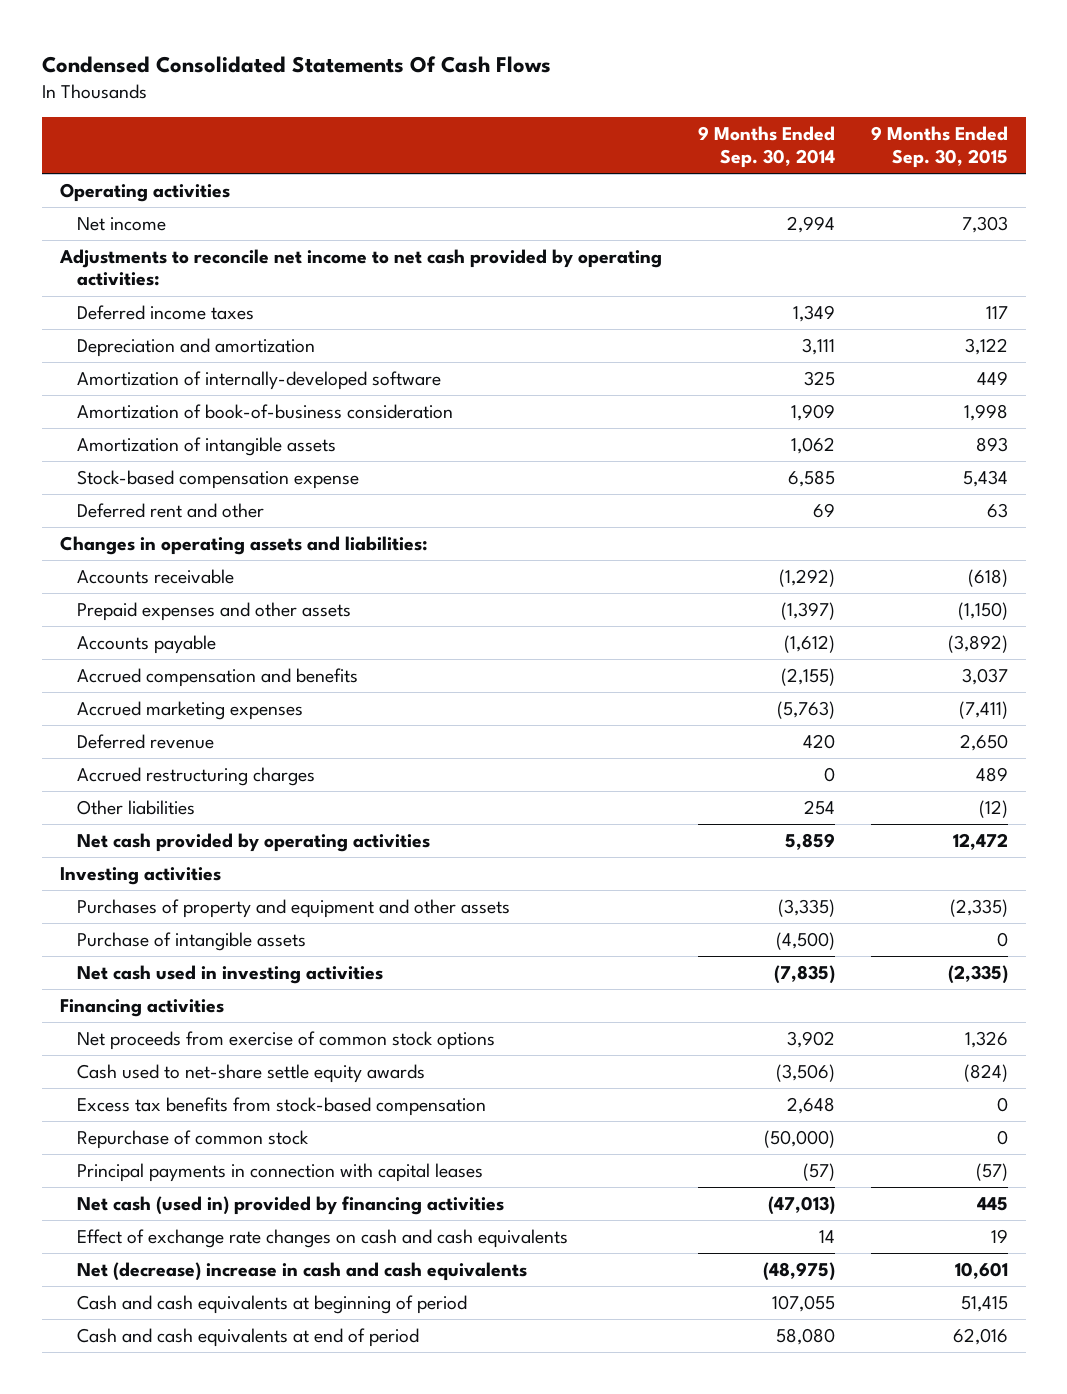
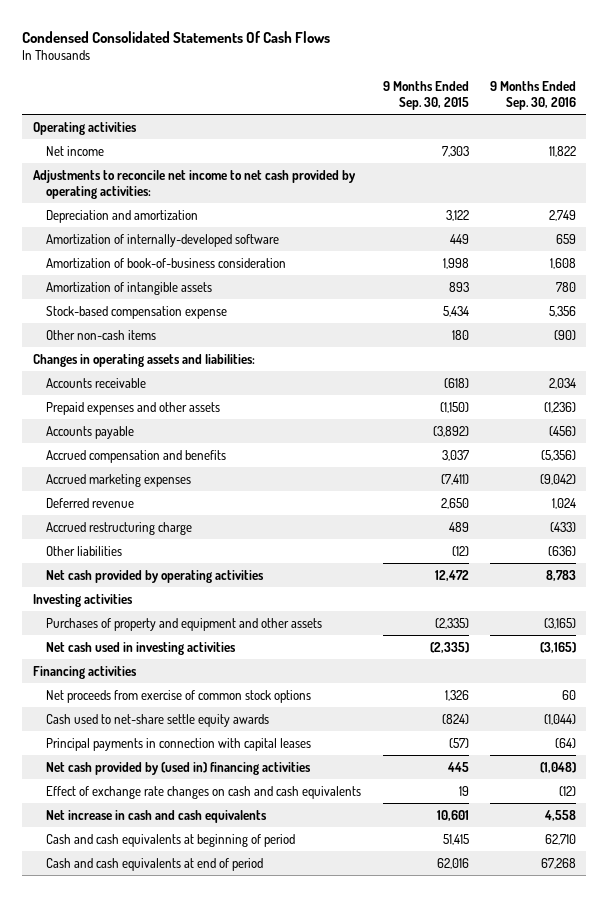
- | 9 Months Ended Sep. 30, 2014 | 9 Months Ended Sep. 30, 2015
+ | 9 Months Ended Sep. 30, 2015 | 9 Months Ended Sep. 30, 2016
- Deferred income taxes | 1,349 | 117
- Deferred rent and other | 69 | 63
+ Other non-cash items | 180 | (90)
- Accrued restructuring charges | 0 | 489
+ Accrued restructuring charge | 489 | (433)
- Purchase of intangible assets | (4,500) | 0
- Excess tax benefits from stock-based compensation | 2,648 | 0
- Repurchase of common stock | (50,000) | 0
- Net cash (used in) provided by financing activities | (47,013) | 445
+ Net cash provided by (used in) financing activities | 445 | (1,048)
- Net (decrease) increase in cash and cash equivalents | (48,975) | 10,601
+ Net increase in cash and cash equivalents | 10,601 | 4,558

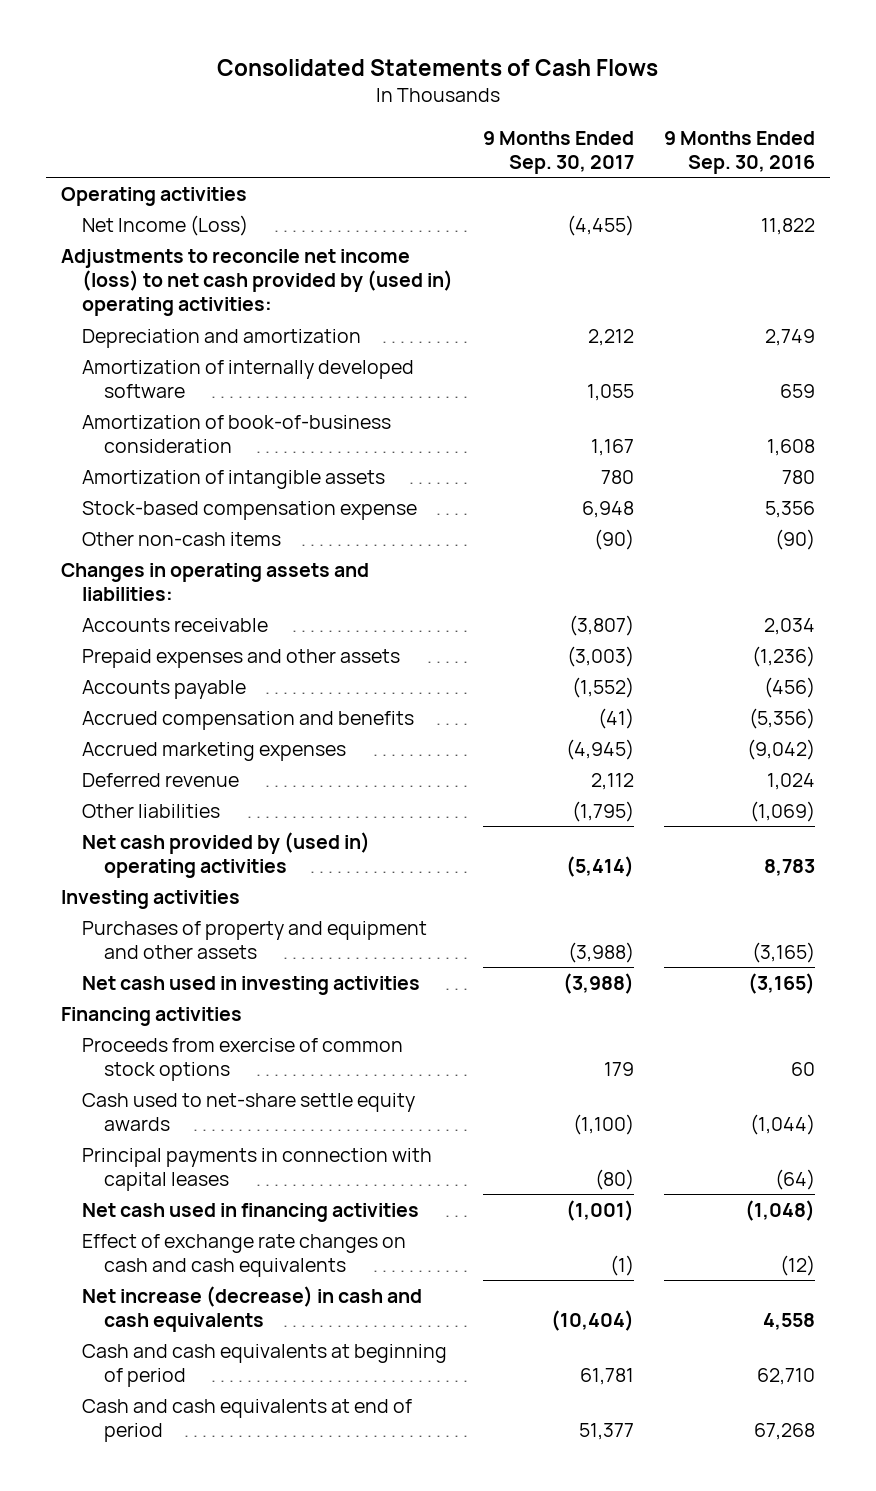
- Condensed Consolidated Statements Of Cash Flows
+ Consolidated Statements of Cash Flows
- | 9 Months Ended Sep. 30, 2015 | 9 Months Ended Sep. 30, 2016
+ | 9 Months Ended Sep. 30, 2017 | 9 Months Ended Sep. 30, 2016
- Net income | 7,303 | 11,822
- Adjustments to reconcile net income to net cash provided by operating activities:
+ Net Income (Loss) | (4,455) | 11,822
+ Adjustments to reconcile net income (loss) to net cash provided by (used in) operating activities:
- Amortization of internally-developed software | 449 | 659
+ Amortization of internally developed software | 1,055 | 659
- Accrued restructuring charge | 489 | (433)
- Other liabilities | (12) | (636)
- Net cash provided by operating activities | 12,472 | 8,783
+ Other liabilities | (1,795) | (1,069)
+ Net cash provided by (used in) operating activities | (5,414) | 8,783
- Net proceeds from exercise of common stock options | 1,326 | 60
+ Proceeds from exercise of common stock options | 179 | 60
- Net cash provided by (used in) financing activities | 445 | (1,048)
+ Net cash used in financing activities | (1,001) | (1,048)
- Net increase in cash and cash equivalents | 10,601 | 4,558
+ Net increase (decrease) in cash and cash equivalents | (10,404) | 4,558

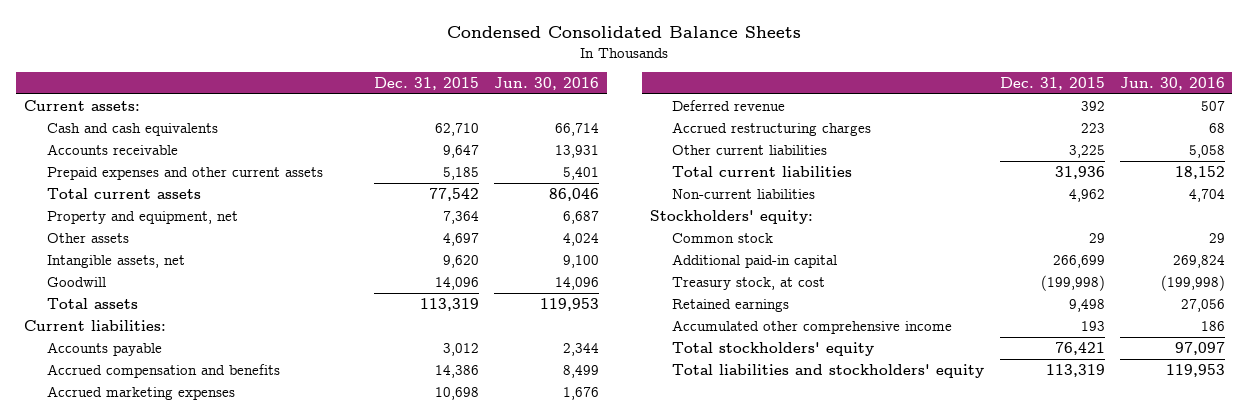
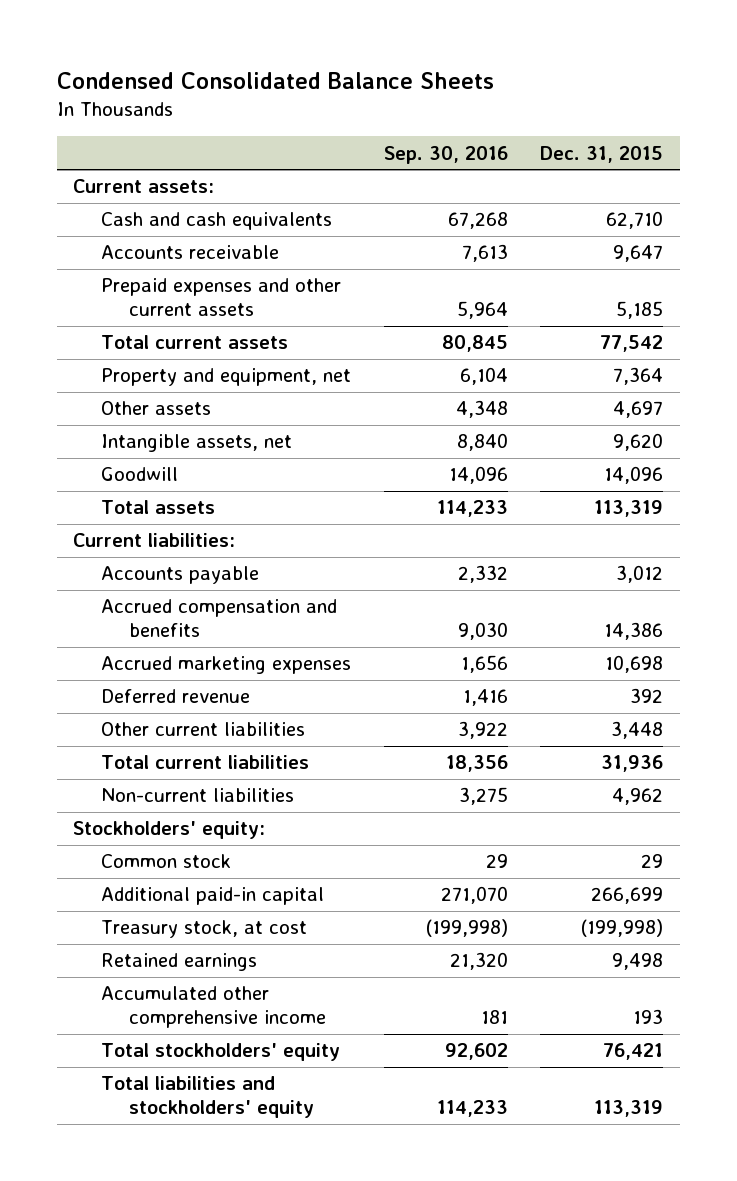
- | Dec. 31, 2015 | Jun. 30, 2016
+ | Sep. 30, 2016 | Dec. 31, 2015
- Accrued restructuring charges | 223 | 68
- Other current liabilities | 3,225 | 5,058
+ Other current liabilities | 3,922 | 3,448

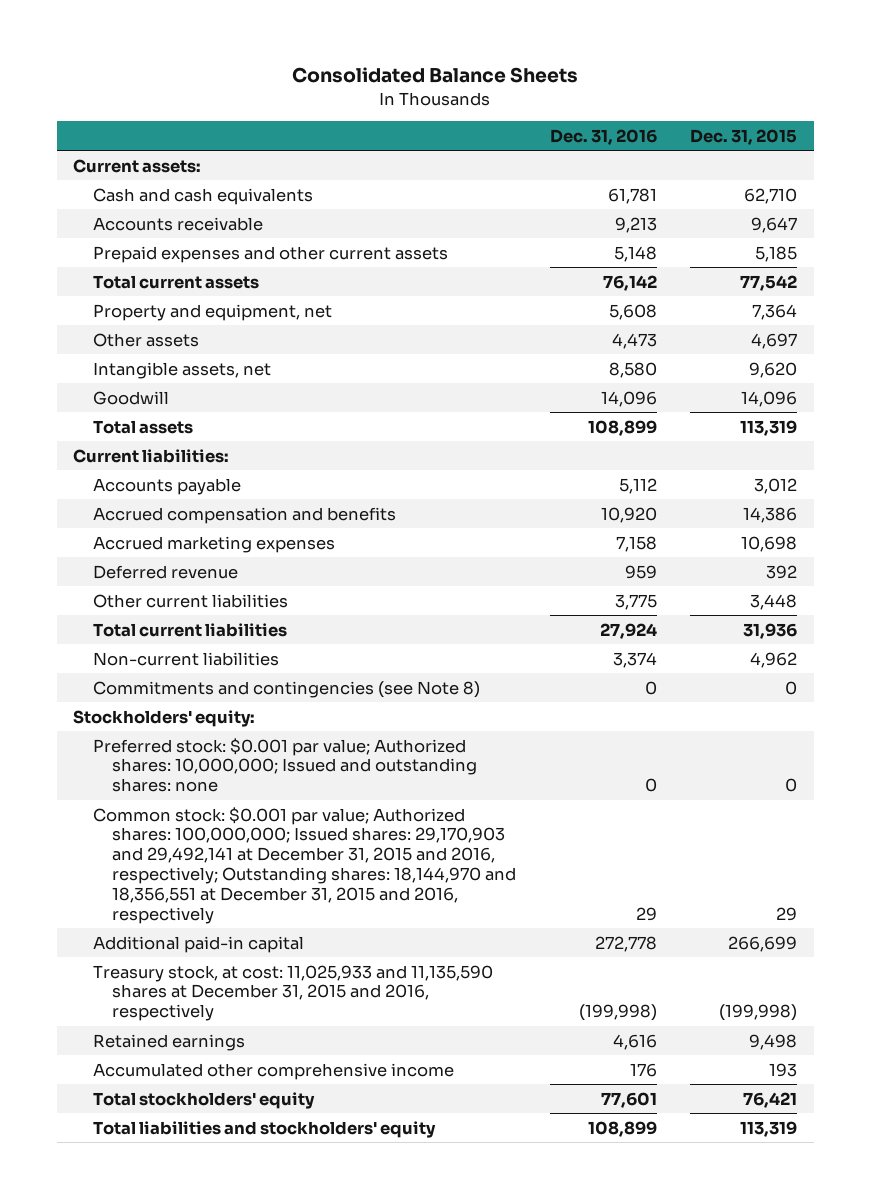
- Condensed Consolidated Balance Sheets
+ Consolidated Balance Sheets
- | Sep. 30, 2016 | Dec. 31, 2015
+ | Dec. 31, 2016 | Dec. 31, 2015
+ Commitments and contingencies (see Note 8) | 0 | 0
- Common stock | 29 | 29
+ Preferred stock: $0.001 par value; Authorized shares: 10,000,000; Issued and outstanding shares: none | 0 | 0
+ Common stock: $0.001 par value; Authorized shares: 100,000,000; Issued shares: 29,170,903 and 29,492,141 at December 31, 2015 and 2016, respectively; Outstanding shares: 18,144,970 and 18,356,551 at December 31, 2015 and 2016, respectively | 29 | 29
- Treasury stock, at cost | (199,998) | (199,998)
+ Treasury stock, at cost: 11,025,933 and 11,135,590 shares at December 31, 2015 and 2016, respectively | (199,998) | (199,998)

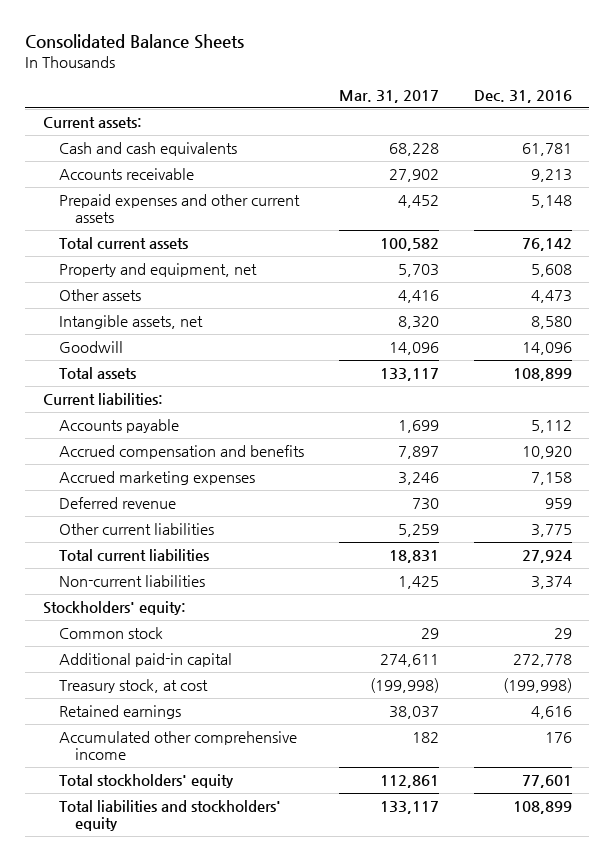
- | Dec. 31, 2016 | Dec. 31, 2015
+ | Mar. 31, 2017 | Dec. 31, 2016
- Commitments and contingencies (see Note 8) | 0 | 0
- Preferred stock: $0.001 par value; Authorized shares: 10,000,000; Issued and outstanding shares: none | 0 | 0
- Common stock: $0.001 par value; Authorized shares: 100,000,000; Issued shares: 29,170,903 and 29,492,141 at December 31, 2015 and 2016, respectively; Outstanding shares: 18,144,970 and 18,356,551 at December 31, 2015 and 2016, respectively | 29 | 29
+ Common stock | 29 | 29
- Treasury stock, at cost: 11,025,933 and 11,135,590 shares at December 31, 2015 and 2016, respectively | (199,998) | (199,998)
+ Treasury stock, at cost | (199,998) | (199,998)

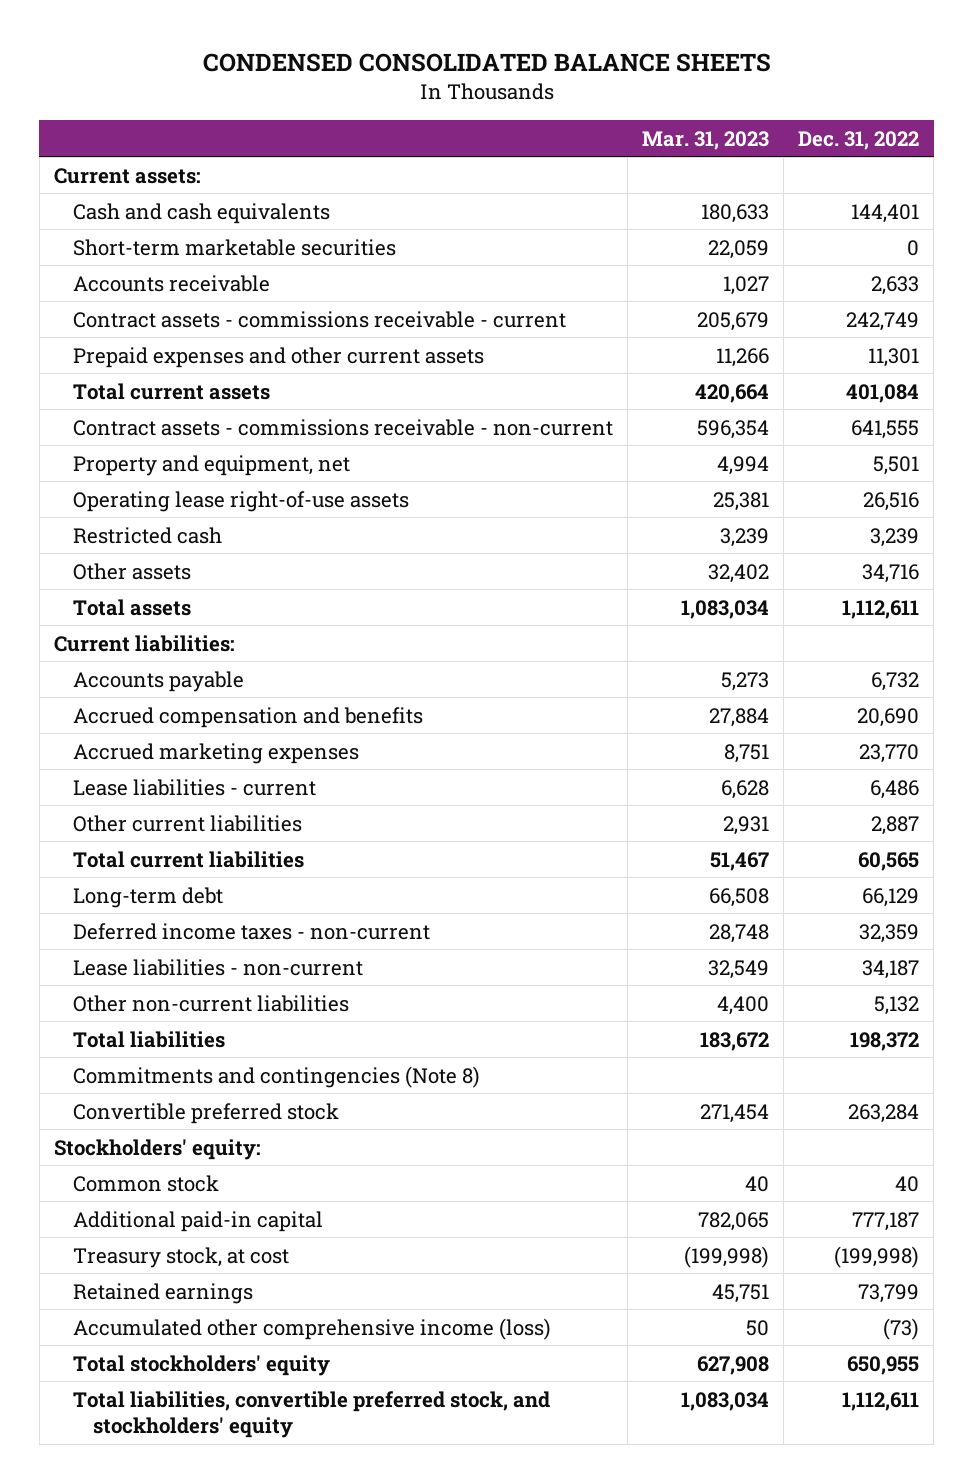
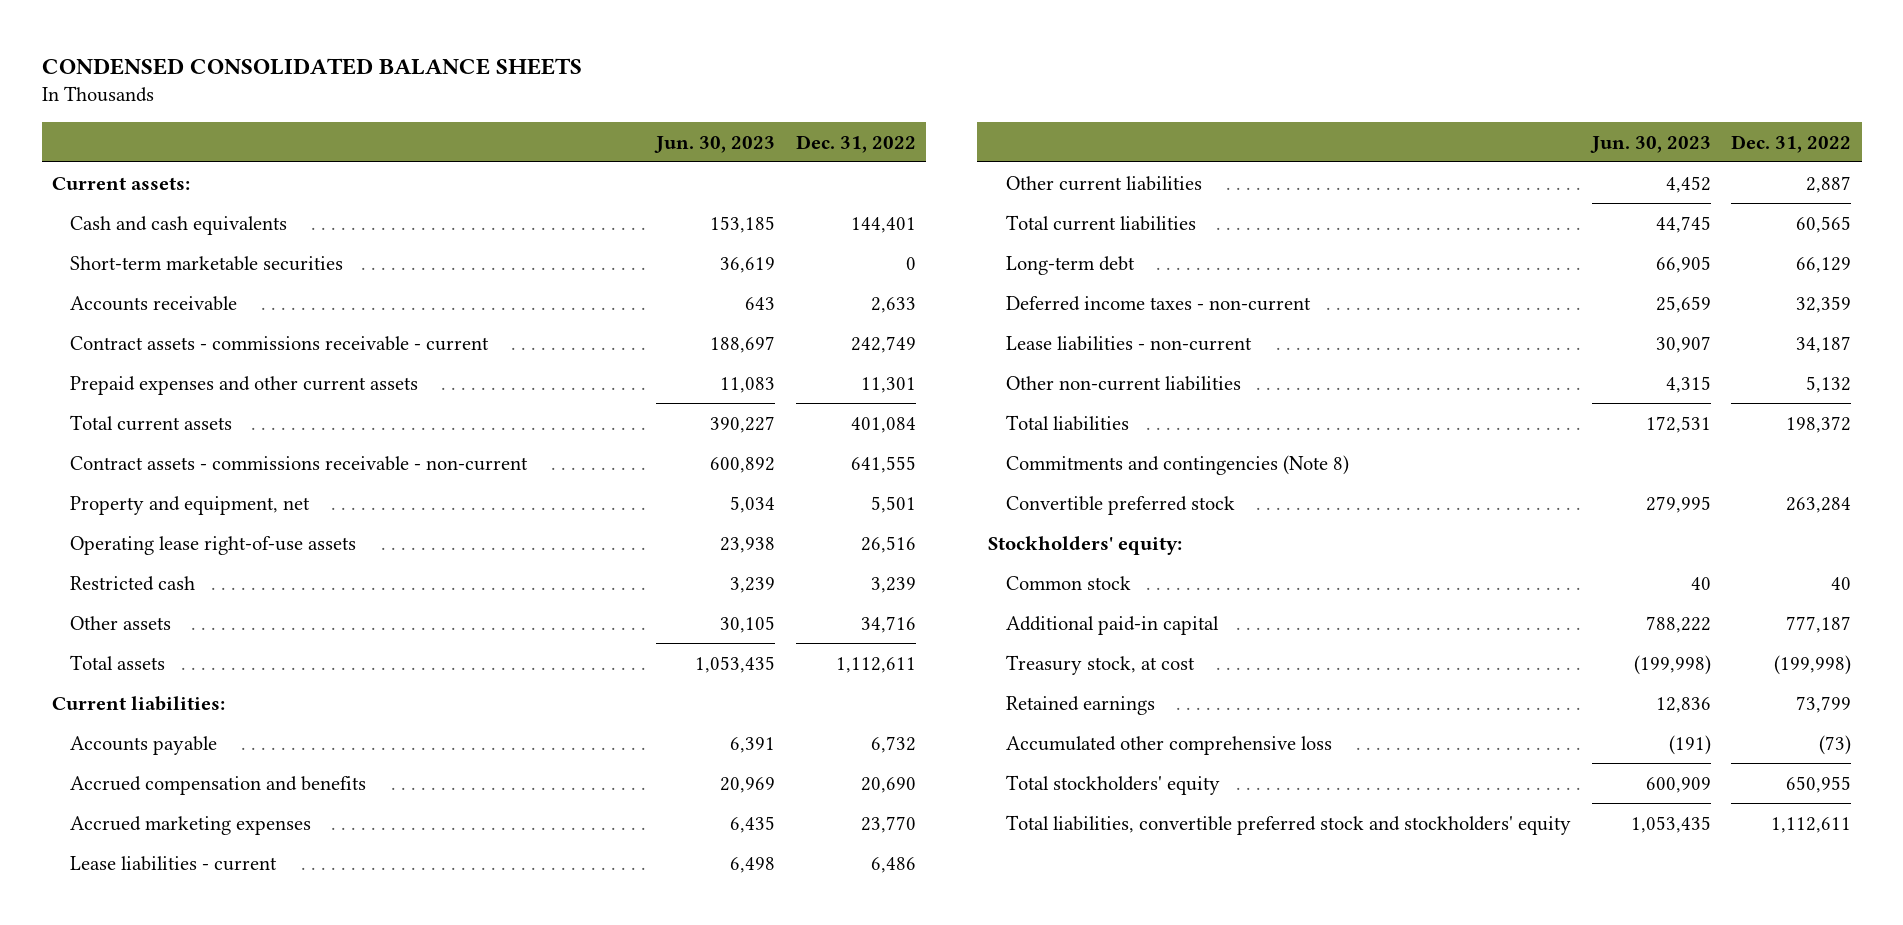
- | Mar. 31, 2023 | Dec. 31, 2022
+ | Jun. 30, 2023 | Dec. 31, 2022
- Accumulated other comprehensive income (loss) | 50 | (73)
+ Accumulated other comprehensive loss | (191) | (73)
- Total liabilities, convertible preferred stock, and stockholders' equity | 1,083,034 | 1,112,611
+ Total liabilities, convertible preferred stock and stockholders' equity | 1,053,435 | 1,112,611

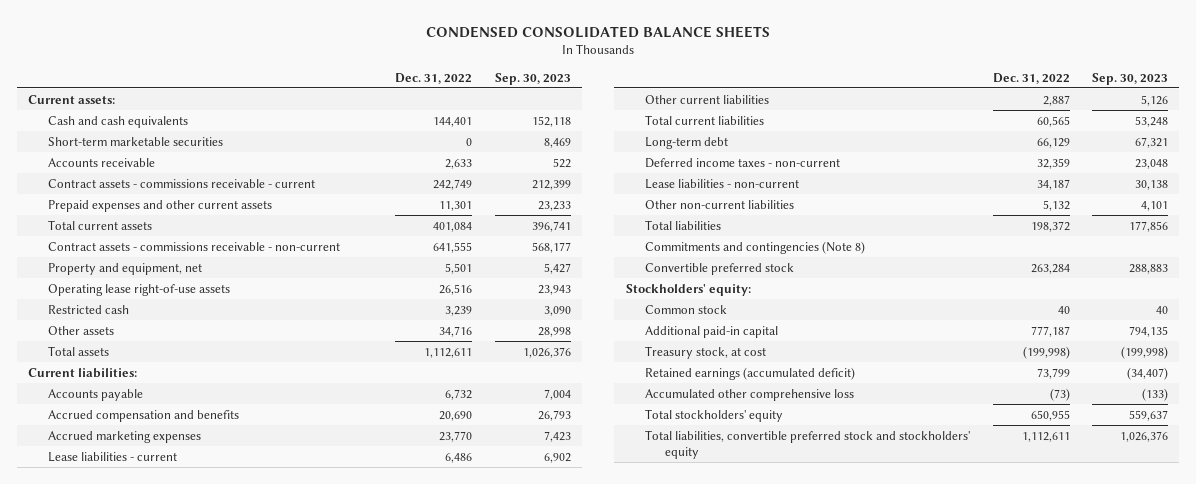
- | Jun. 30, 2023 | Dec. 31, 2022
+ | Dec. 31, 2022 | Sep. 30, 2023
- Retained earnings | 12,836 | 73,799
+ Retained earnings (accumulated deficit) | 73,799 | (34,407)

